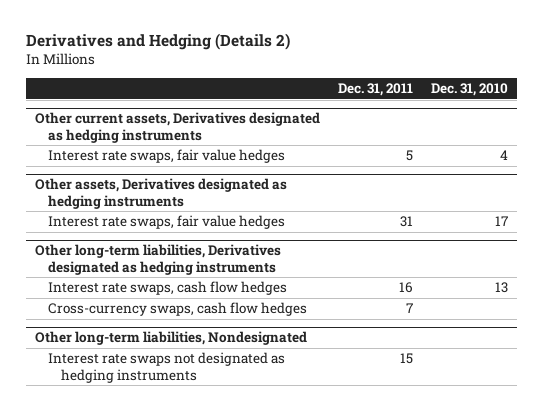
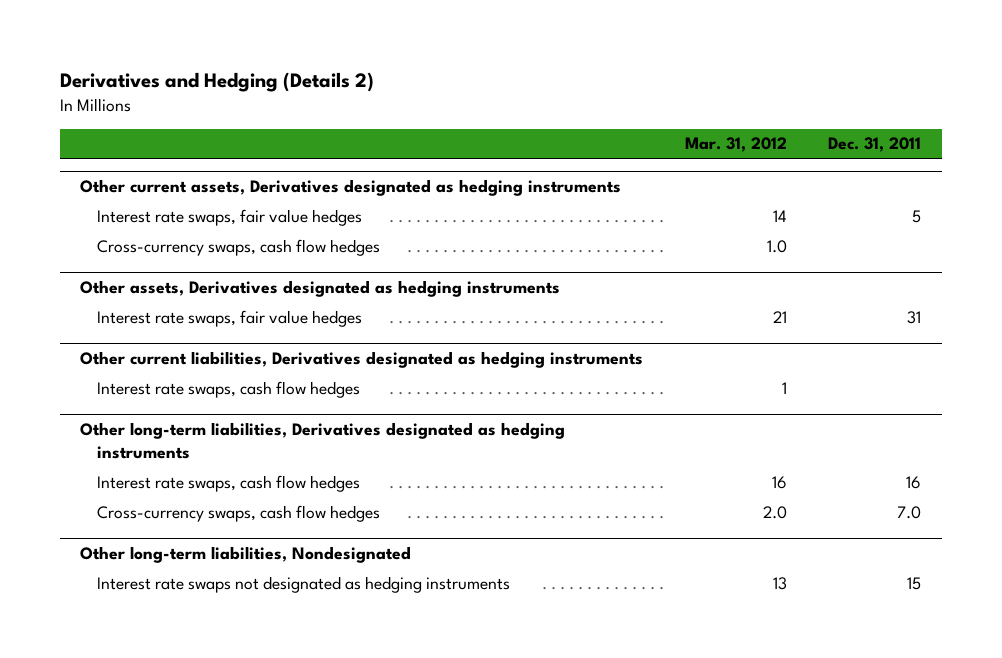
- | Dec. 31, 2011 | Dec. 31, 2010
+ | Mar. 31, 2012 | Dec. 31, 2011
@ Other current assets, Derivatives designated as hedging instruments
+ Cross-currency swaps, cash flow hedges | 1.0 |
+ Other current liabilities, Derivatives designated as hedging instruments
+ Interest rate swaps, cash flow hedges | 1 |
@ Other long-term liabilities, Derivatives designated as hedging instruments
- Cross-currency swaps, cash flow hedges | 7 |
+ Cross-currency swaps, cash flow hedges | 2.0 | 7.0

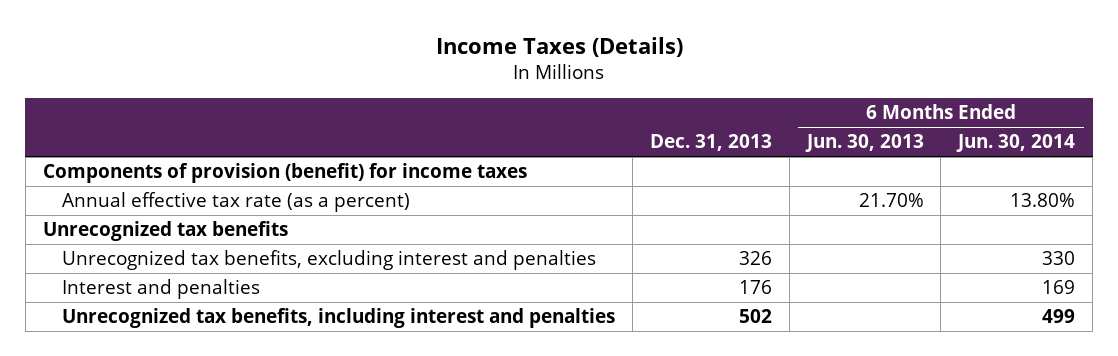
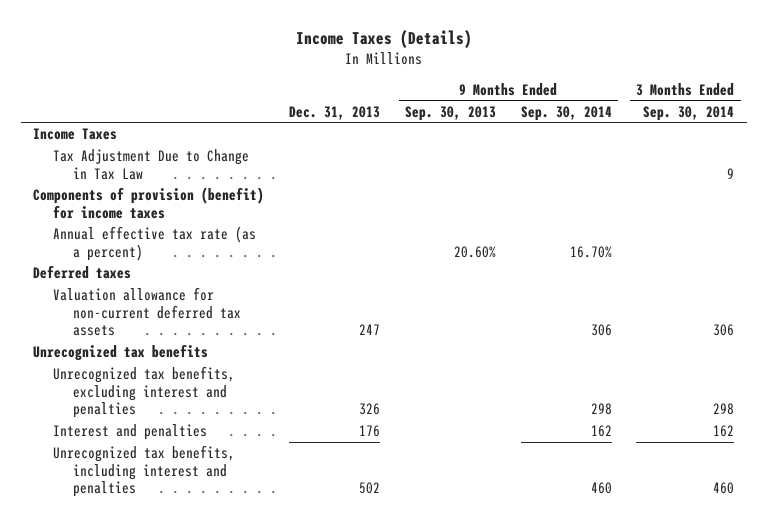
- | Dec. 31, 2013 | 6 Months Ended Jun. 30, 2013 | 6 Months Ended Jun. 30, 2014
+ | Dec. 31, 2013 | 9 Months Ended Sep. 30, 2013 | 9 Months Ended Sep. 30, 2014 | 3 Months Ended Sep. 30, 2014
+ Income Taxes
+ Tax Adjustment Due to Change in Tax Law | | | | 9
+ Deferred taxes
+ Valuation allowance for non-current deferred tax assets | 247 | | 306 | 306

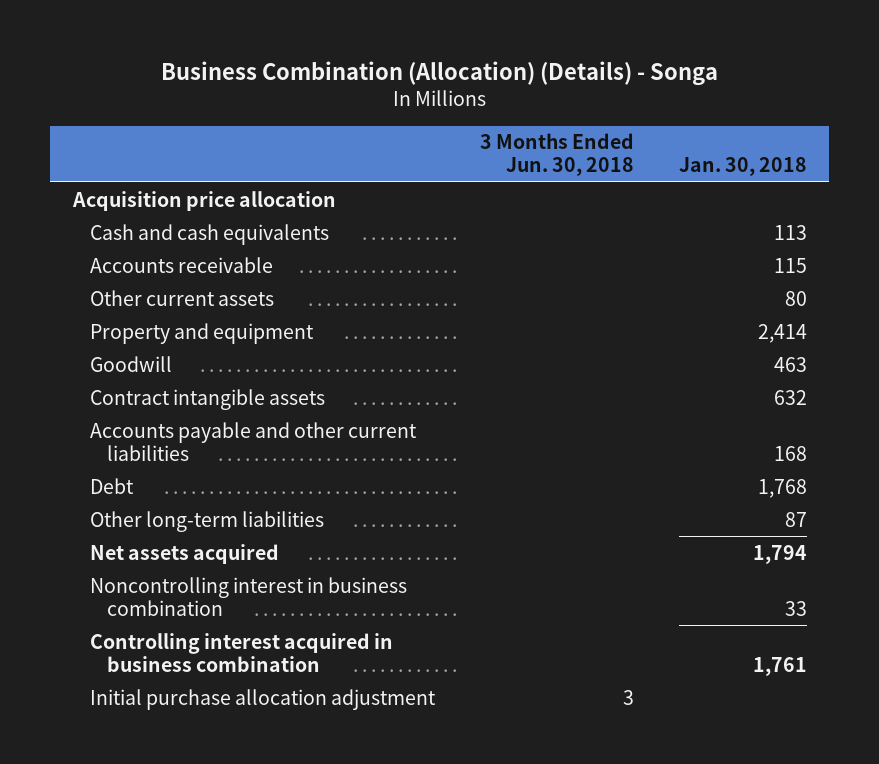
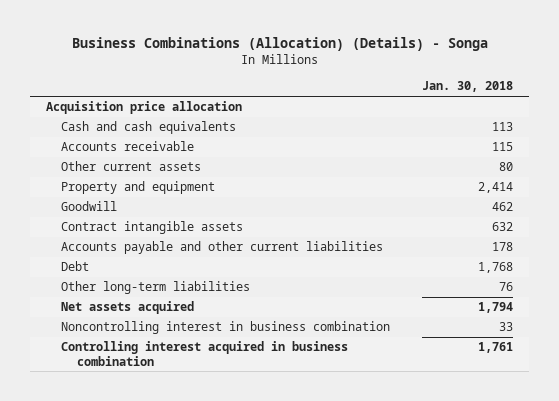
- Business Combination (Allocation) (Details) - Songa
+ Business Combinations (Allocation) (Details) - Songa
- | 3 Months Ended Jun. 30, 2018 | Jan. 30, 2018
+ | Jan. 30, 2018
- Goodwill | | 463
+ Goodwill | 462
- Accounts payable and other current liabilities | | 168
+ Accounts payable and other current liabilities | 178
- Other long-term liabilities | | 87
+ Other long-term liabilities | 76
- Initial purchase allocation adjustment | 3 |

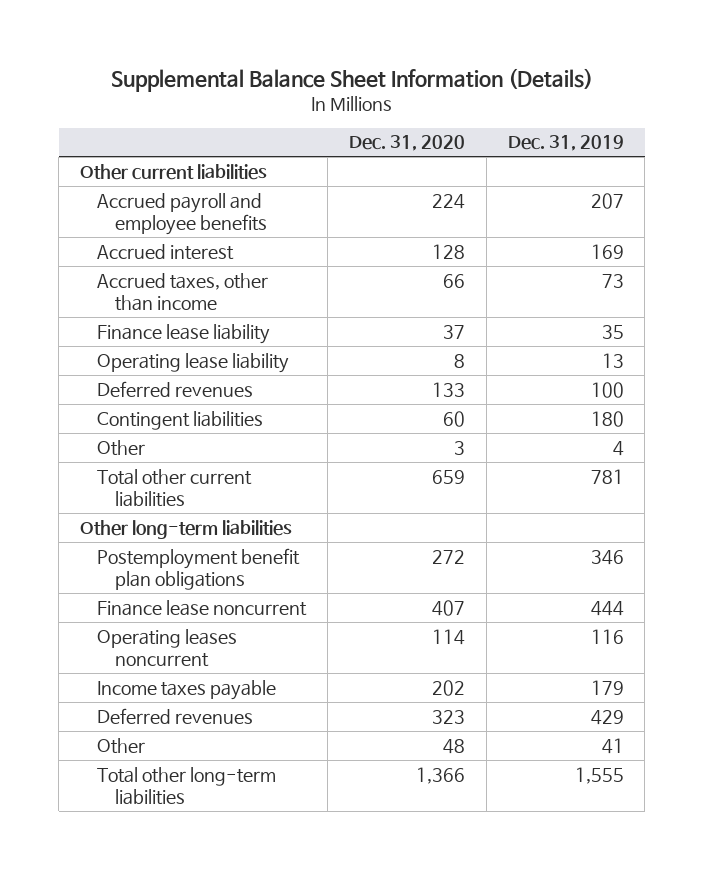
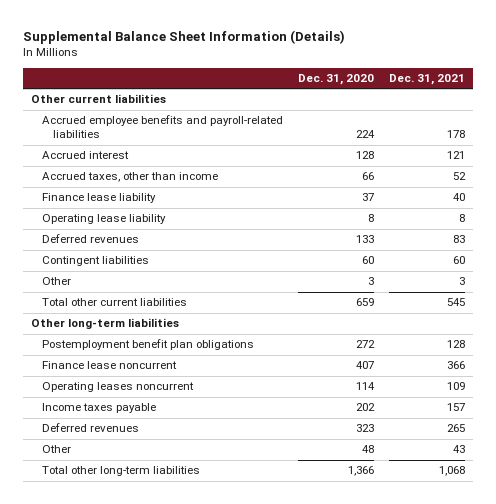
- | Dec. 31, 2020 | Dec. 31, 2019
+ | Dec. 31, 2020 | Dec. 31, 2021
- Accrued payroll and employee benefits | 224 | 207
+ Accrued employee benefits and payroll-related liabilities | 224 | 178

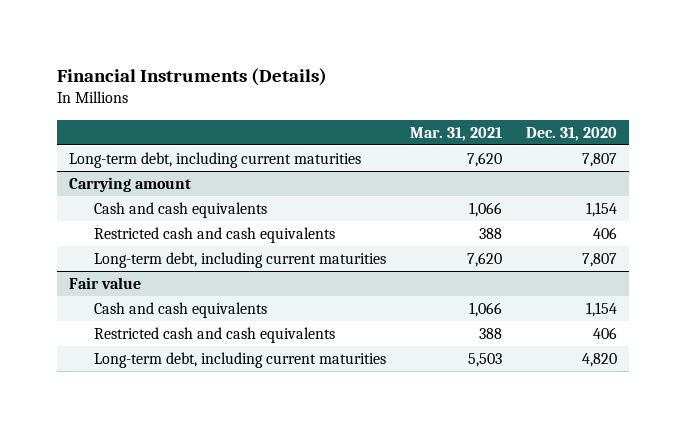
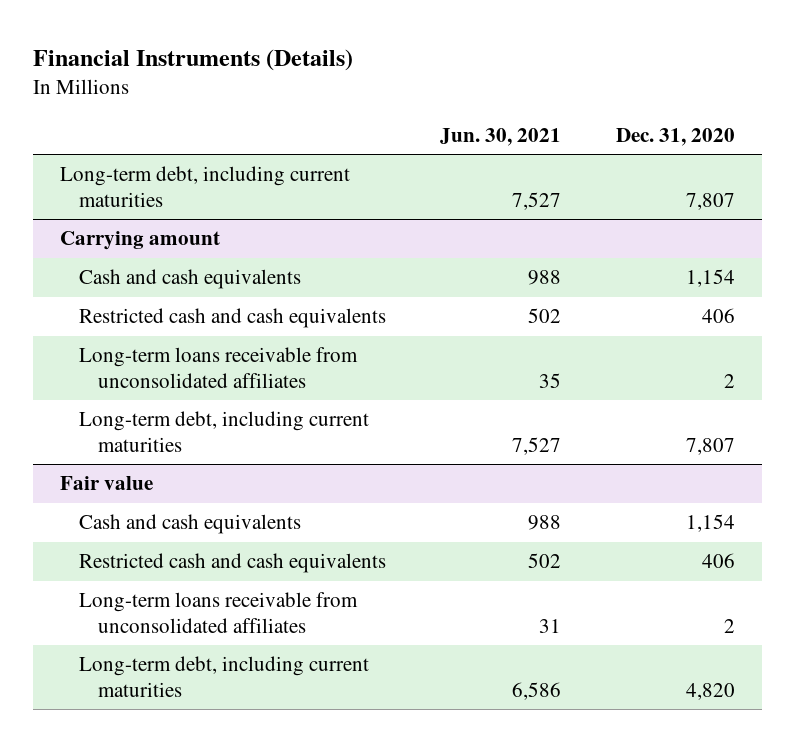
- | Mar. 31, 2021 | Dec. 31, 2020
+ | Jun. 30, 2021 | Dec. 31, 2020
@ Carrying amount
+ Long-term loans receivable from unconsolidated affiliates | 35 | 2
@ Fair value
+ Long-term loans receivable from unconsolidated affiliates | 31 | 2

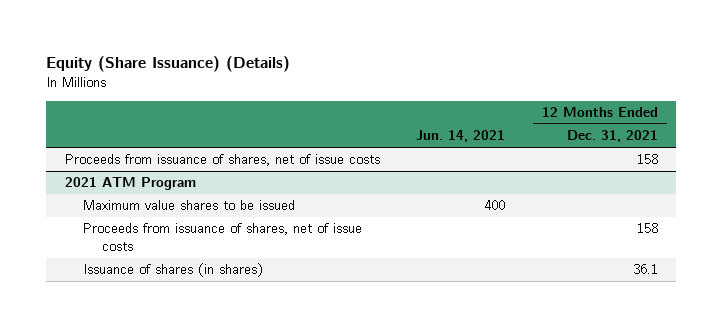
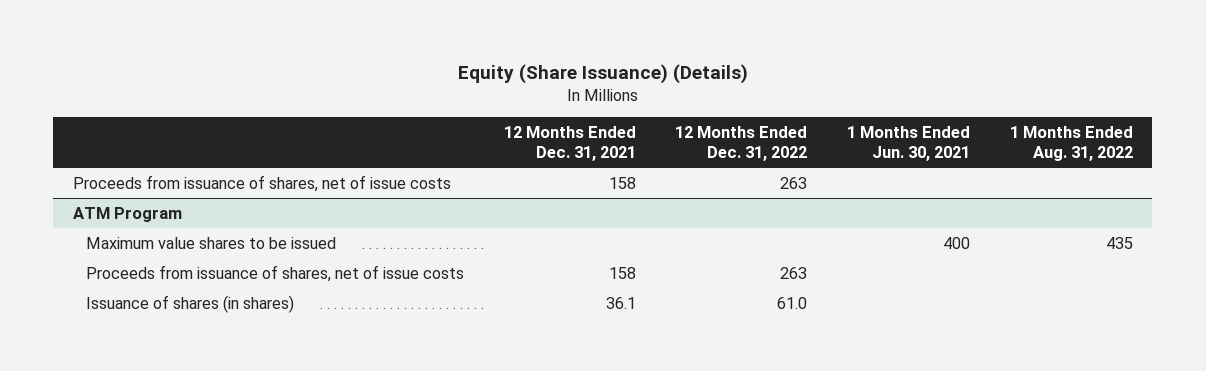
- | Jun. 14, 2021 | 12 Months Ended Dec. 31, 2021
+ | 12 Months Ended Dec. 31, 2021 | 12 Months Ended Dec. 31, 2022 | 1 Months Ended Jun. 30, 2021 | 1 Months Ended Aug. 31, 2022
- 2021 ATM Program
+ ATM Program

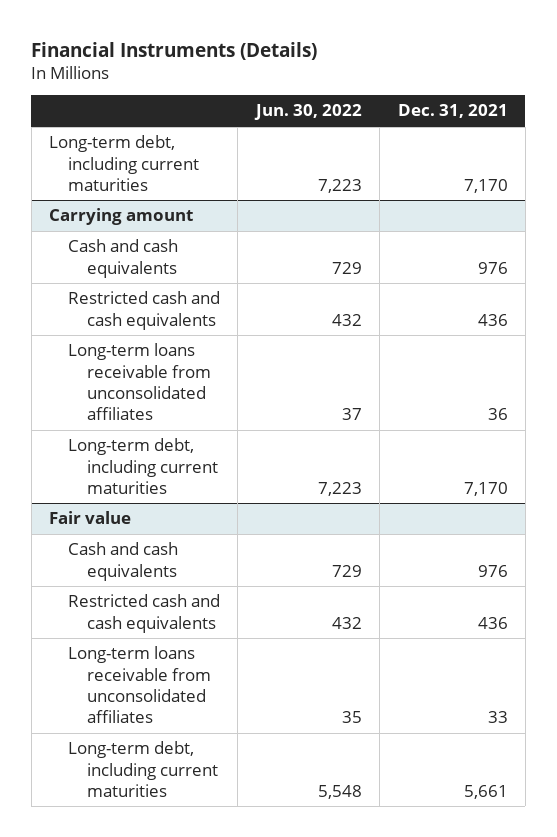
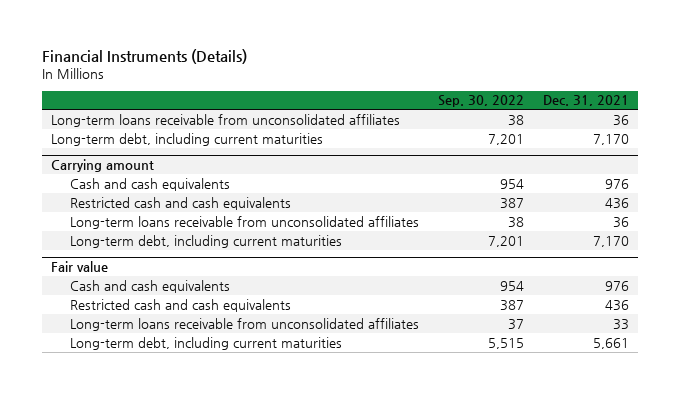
- | Jun. 30, 2022 | Dec. 31, 2021
+ | Sep. 30, 2022 | Dec. 31, 2021
+ Long-term loans receivable from unconsolidated affiliates | 38 | 36

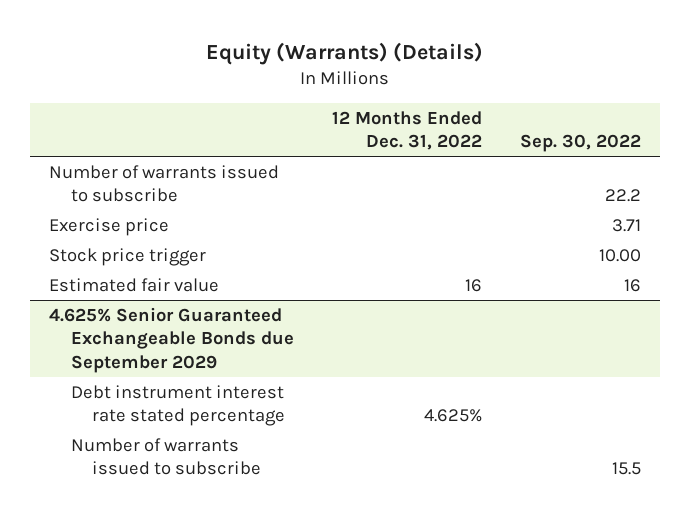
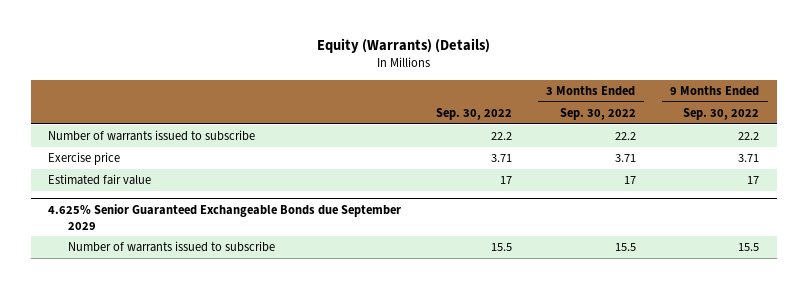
- | 12 Months Ended Dec. 31, 2022 | Sep. 30, 2022
+ | Sep. 30, 2022 | 3 Months Ended Sep. 30, 2022 | 9 Months Ended Sep. 30, 2022
- Stock price trigger | | 10.00
- Estimated fair value | 16 | 16
+ Estimated fair value | 17 | 17 | 17
@ 4.625% Senior Guaranteed Exchangeable Bonds due September 2029
- Debt instrument interest rate stated percentage | 4.625% |

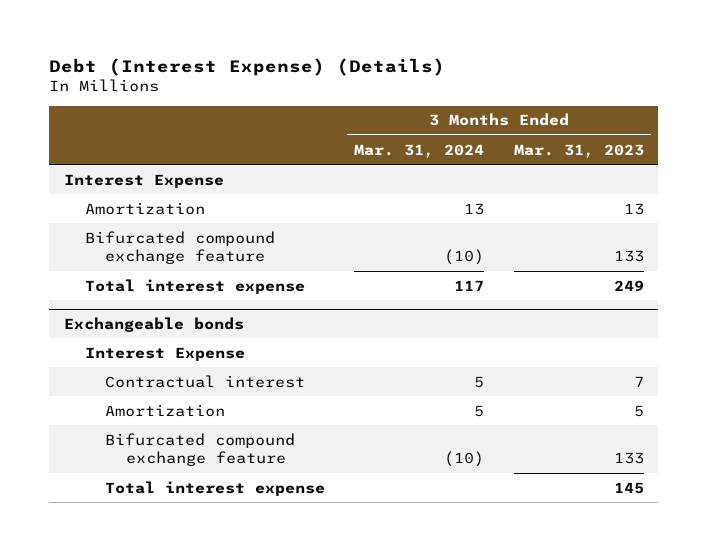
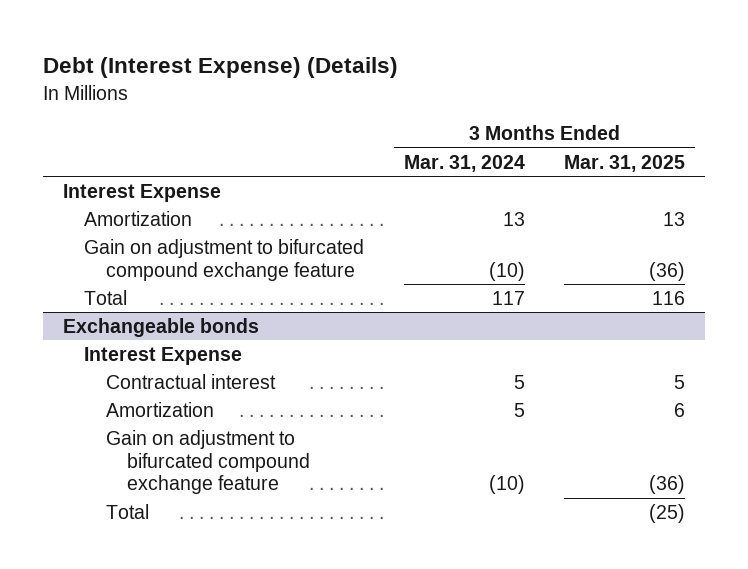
- | 3 Months Ended Mar. 31, 2024 | 3 Months Ended Mar. 31, 2023
+ | 3 Months Ended Mar. 31, 2024 | 3 Months Ended Mar. 31, 2025
- Bifurcated compound exchange feature | (10) | 133
- Total interest expense | 117 | 249
+ Gain on adjustment to bifurcated compound exchange feature | (10) | (36)
+ Total | 117 | 116
@ Exchangeable bonds
- Bifurcated compound exchange feature | (10) | 133
- Total interest expense | | 145
+ Gain on adjustment to bifurcated compound exchange feature | (10) | (36)
+ Total | | (25)

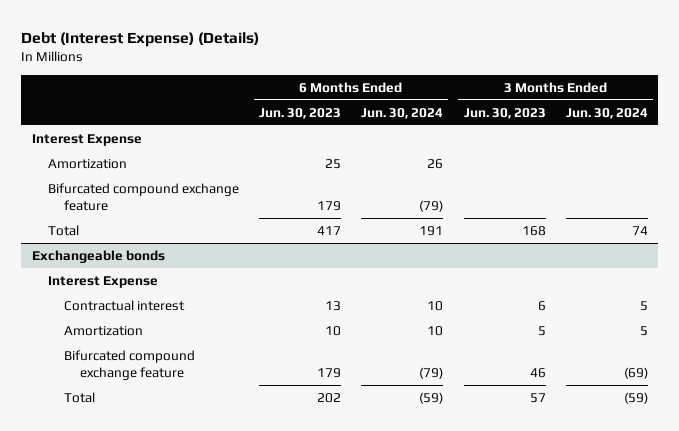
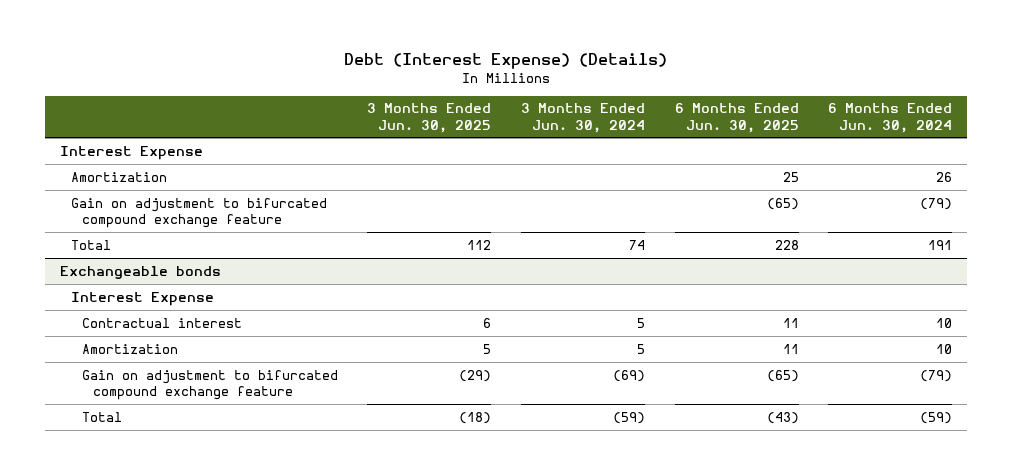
- | 6 Months Ended Jun. 30, 2023 | 6 Months Ended Jun. 30, 2024 | 3 Months Ended Jun. 30, 2023 | 3 Months Ended Jun. 30, 2024
+ | 3 Months Ended Jun. 30, 2025 | 3 Months Ended Jun. 30, 2024 | 6 Months Ended Jun. 30, 2025 | 6 Months Ended Jun. 30, 2024
- Bifurcated compound exchange feature | 179 | (79) | |
+ Gain on adjustment to bifurcated compound exchange feature | | | (65) | (79)
@ Exchangeable bonds
- Bifurcated compound exchange feature | 179 | (79) | 46 | (69)
+ Gain on adjustment to bifurcated compound exchange feature | (29) | (69) | (65) | (79)

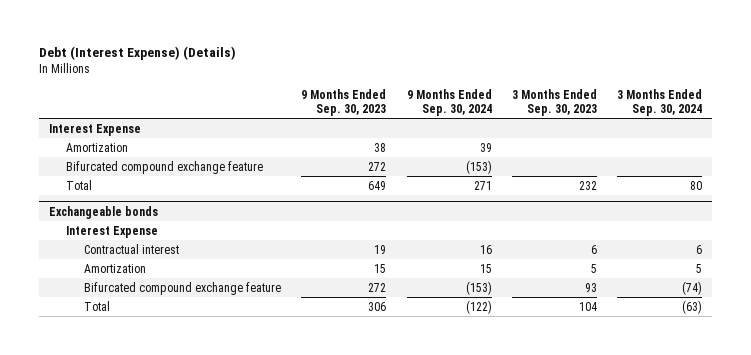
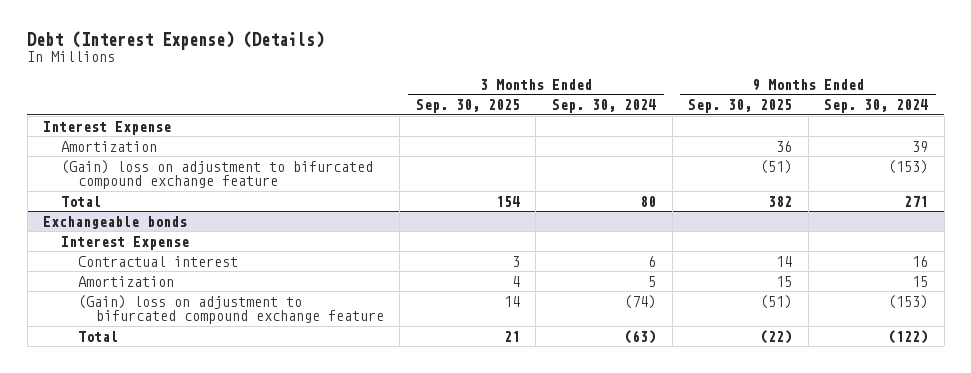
- | 9 Months Ended Sep. 30, 2023 | 9 Months Ended Sep. 30, 2024 | 3 Months Ended Sep. 30, 2023 | 3 Months Ended Sep. 30, 2024
+ | 3 Months Ended Sep. 30, 2025 | 3 Months Ended Sep. 30, 2024 | 9 Months Ended Sep. 30, 2025 | 9 Months Ended Sep. 30, 2024
- Bifurcated compound exchange feature | 272 | (153) | |
+ (Gain) loss on adjustment to bifurcated compound exchange feature | | | (51) | (153)
@ Exchangeable bonds
- Bifurcated compound exchange feature | 272 | (153) | 93 | (74)
+ (Gain) loss on adjustment to bifurcated compound exchange feature | 14 | (74) | (51) | (153)

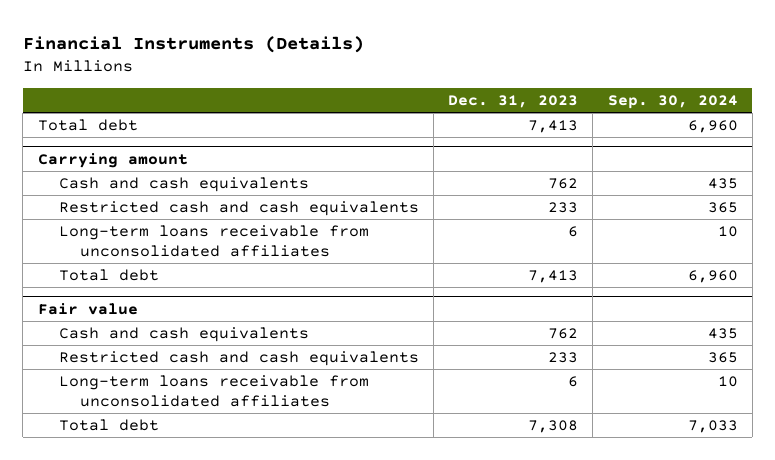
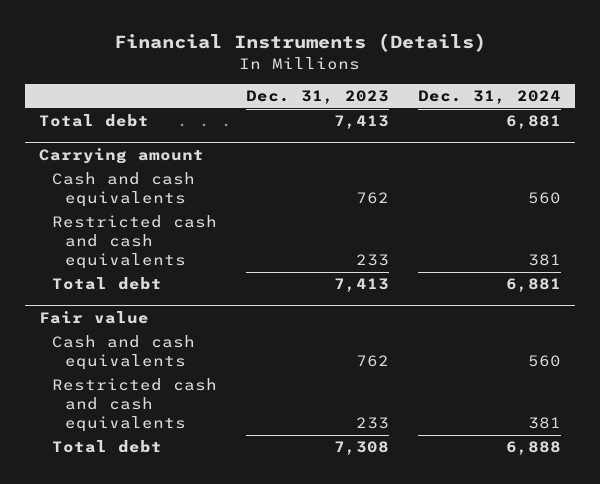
- | Dec. 31, 2023 | Sep. 30, 2024
+ | Dec. 31, 2023 | Dec. 31, 2024
@ Carrying amount
- Long-term loans receivable from unconsolidated affiliates | 6 | 10
@ Fair value
- Long-term loans receivable from unconsolidated affiliates | 6 | 10

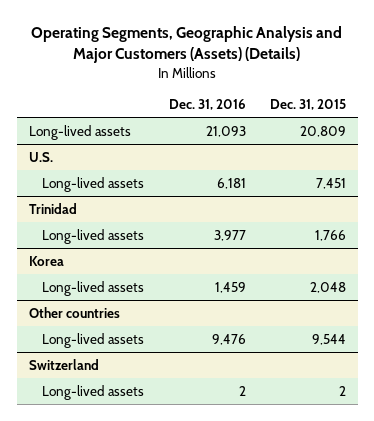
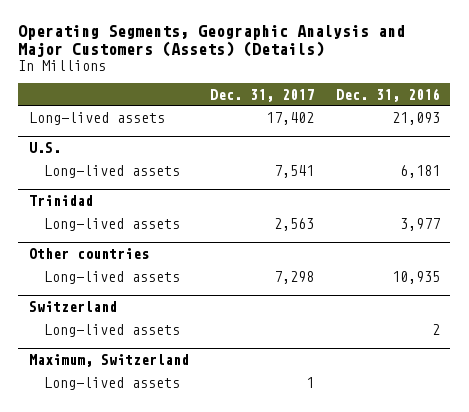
- | Dec. 31, 2016 | Dec. 31, 2015
+ | Dec. 31, 2017 | Dec. 31, 2016
- Korea
- Long-lived assets | 1,459 | 2,048
@ Other countries
- Long-lived assets | 9,476 | 9,544
+ Long-lived assets | 7,298 | 10,935
+ Maximum, Switzerland
+ Long-lived assets | 1 |

